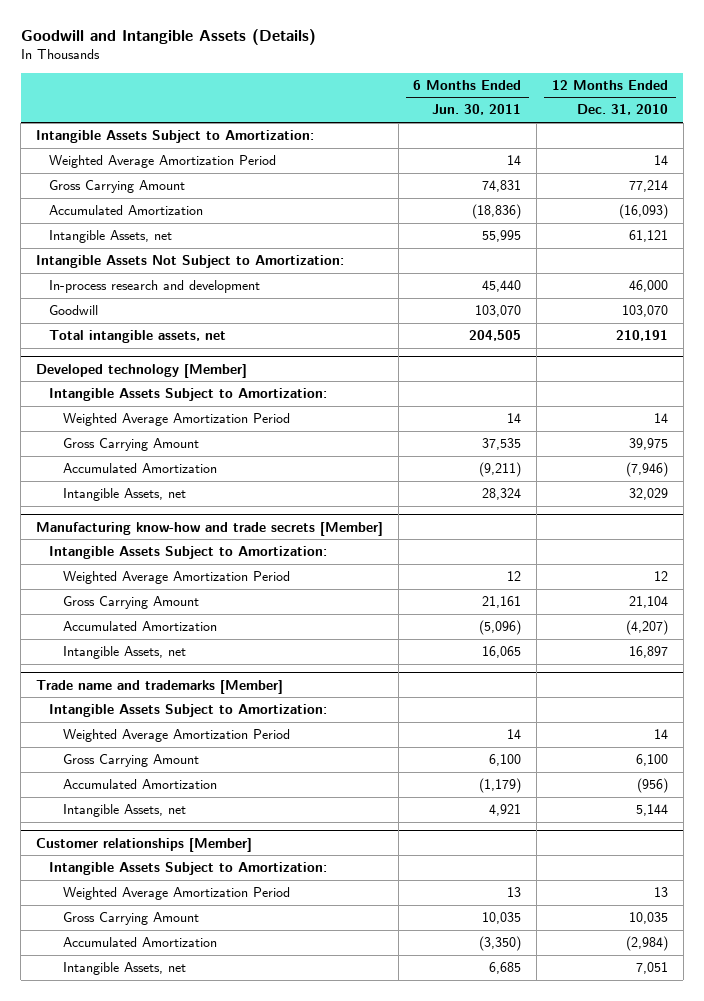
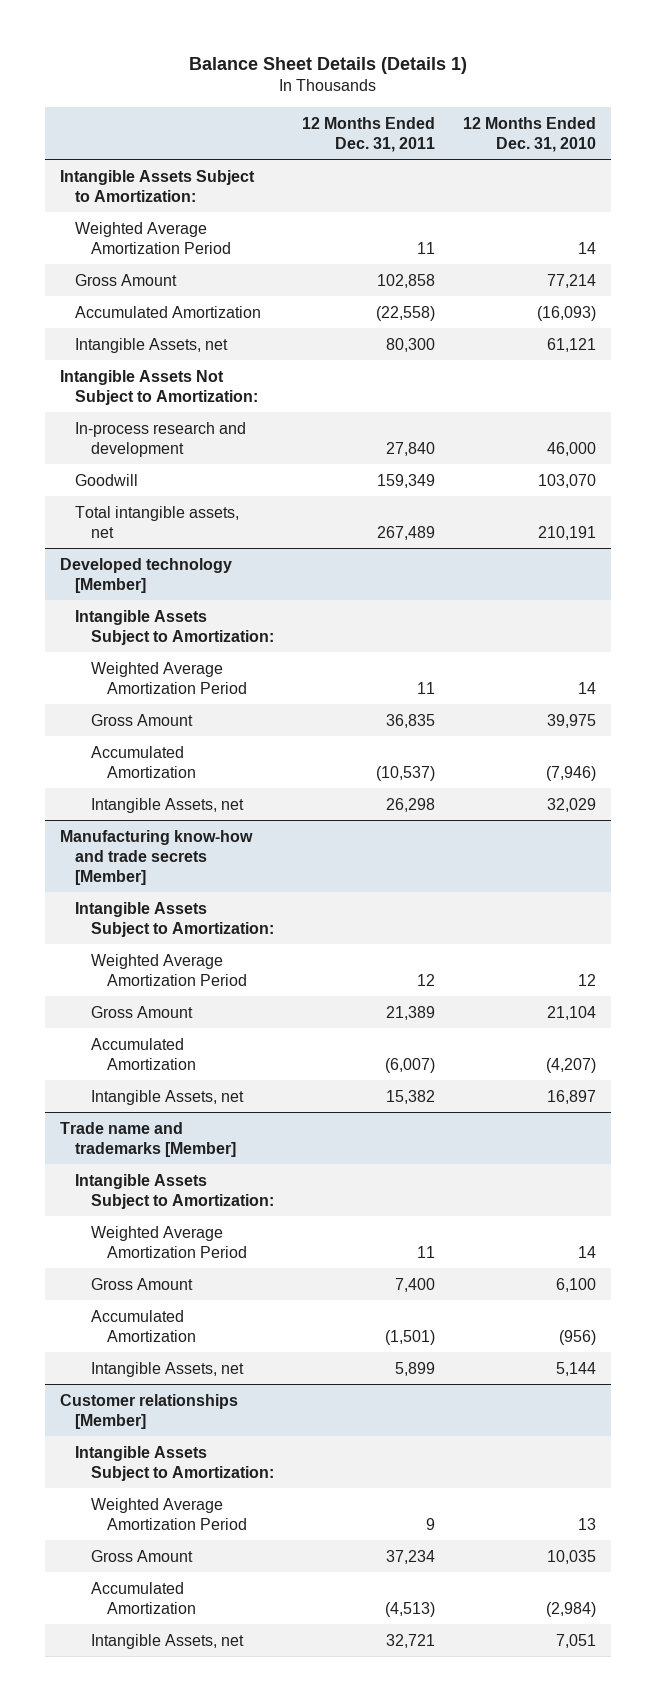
- Goodwill and Intangible Assets (Details)
+ Balance Sheet Details (Details 1)
- | 6 Months Ended Jun. 30, 2011 | 12 Months Ended Dec. 31, 2010
+ | 12 Months Ended Dec. 31, 2011 | 12 Months Ended Dec. 31, 2010
- Gross Carrying Amount | 74,831 | 77,214
+ Gross Amount | 102,858 | 77,214
@ Developed technology [Member]
- Gross Carrying Amount | 37,535 | 39,975
+ Gross Amount | 36,835 | 39,975
@ Manufacturing know-how and trade secrets [Member]
- Gross Carrying Amount | 21,161 | 21,104
+ Gross Amount | 21,389 | 21,104
@ Trade name and trademarks [Member]
- Gross Carrying Amount | 6,100 | 6,100
+ Gross Amount | 7,400 | 6,100
@ Customer relationships [Member]
- Gross Carrying Amount | 10,035 | 10,035
+ Gross Amount | 37,234 | 10,035

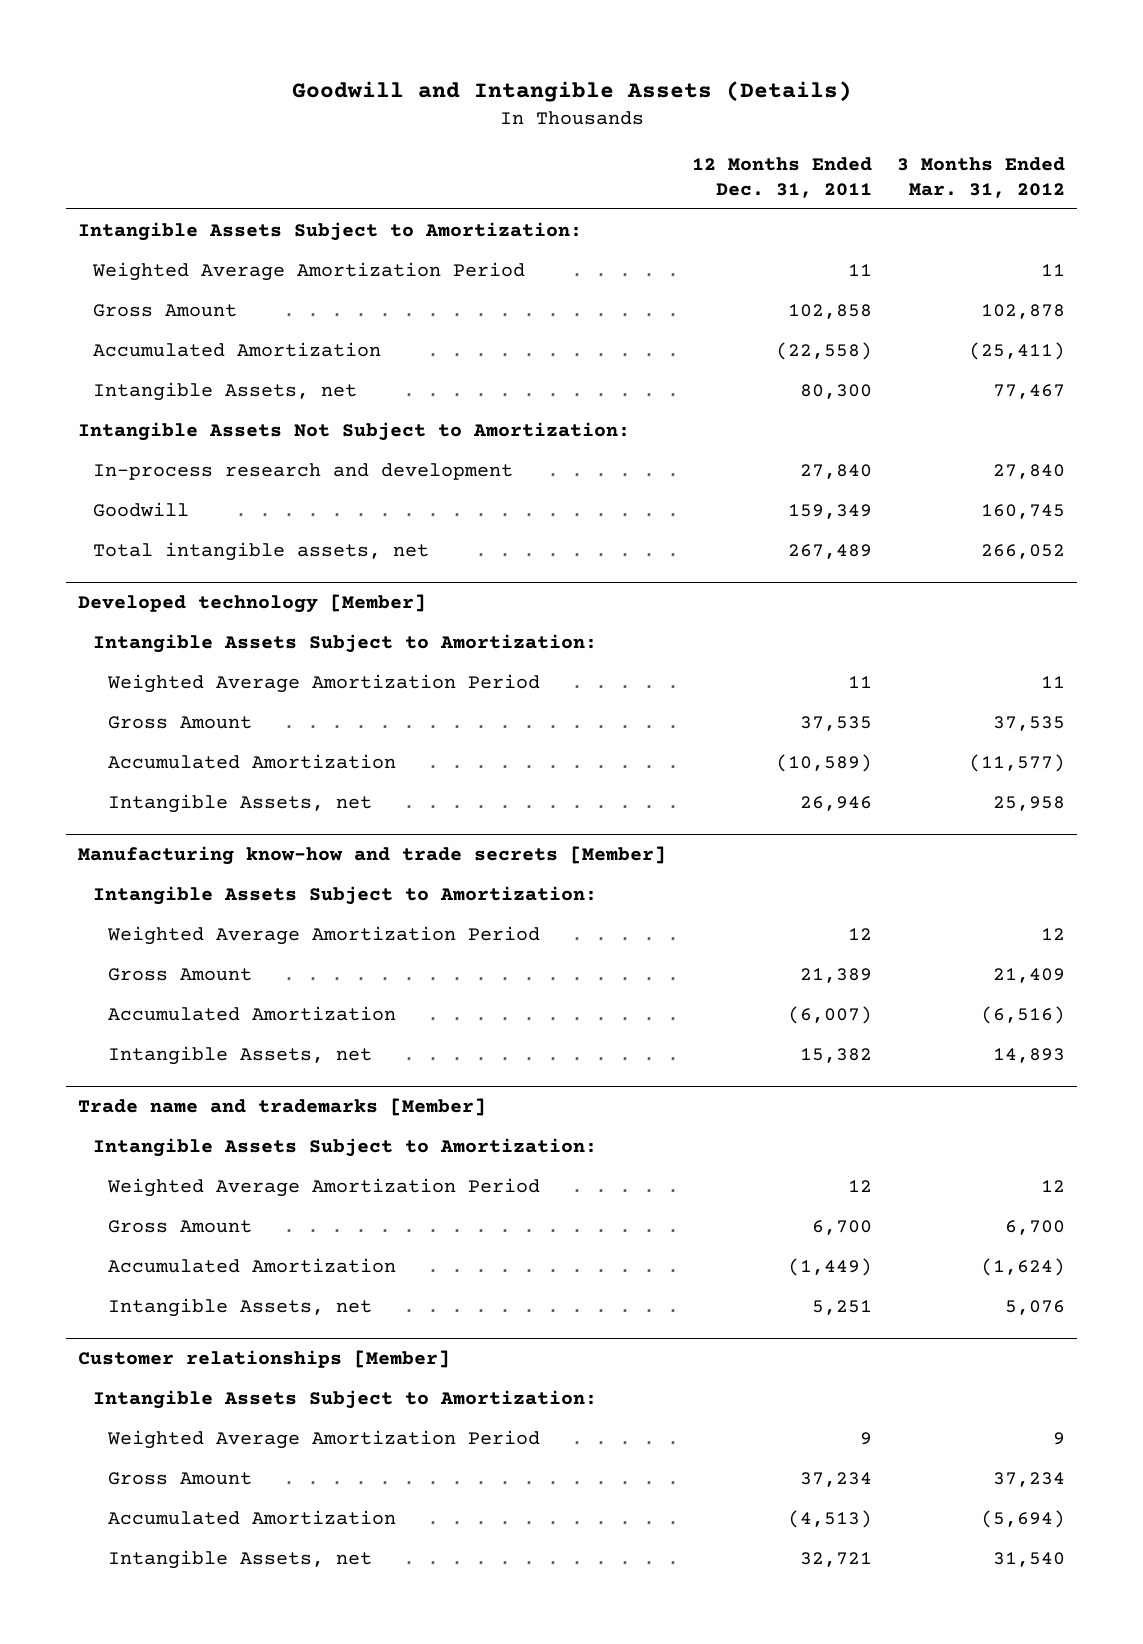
- Balance Sheet Details (Details 1)
+ Goodwill and Intangible Assets (Details)
- | 12 Months Ended Dec. 31, 2011 | 12 Months Ended Dec. 31, 2010
+ | 12 Months Ended Dec. 31, 2011 | 3 Months Ended Mar. 31, 2012
@ Developed technology [Member]
- Gross Amount | 36,835 | 39,975
- Accumulated Amortization | (10,537) | (7,946)
- Intangible Assets, net | 26,298 | 32,029
+ Gross Amount | 37,535 | 37,535
+ Accumulated Amortization | (10,589) | (11,577)
+ Intangible Assets, net | 26,946 | 25,958
@ Trade name and trademarks [Member]
- Weighted Average Amortization Period | 11 | 14
- Gross Amount | 7,400 | 6,100
- Accumulated Amortization | (1,501) | (956)
- Intangible Assets, net | 5,899 | 5,144
+ Weighted Average Amortization Period | 12 | 12
+ Gross Amount | 6,700 | 6,700
+ Accumulated Amortization | (1,449) | (1,624)
+ Intangible Assets, net | 5,251 | 5,076

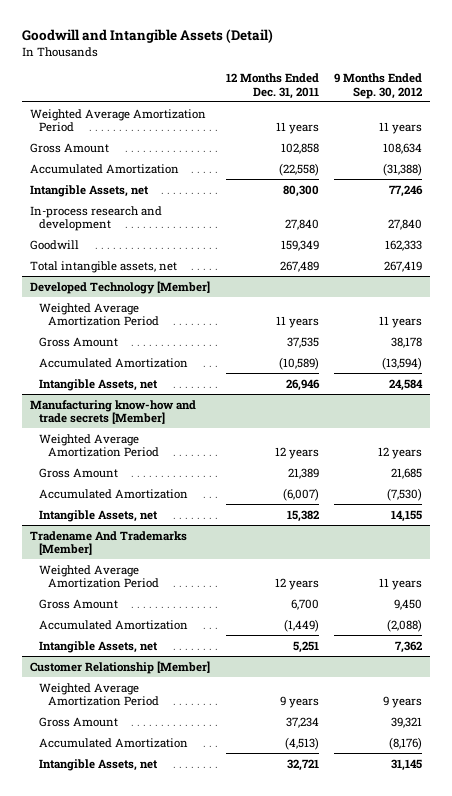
- Goodwill and Intangible Assets (Details)
+ Goodwill and Intangible Assets (Detail)
- | 12 Months Ended Dec. 31, 2011 | 3 Months Ended Mar. 31, 2012
+ | 12 Months Ended Dec. 31, 2011 | 9 Months Ended Sep. 30, 2012
- Intangible Assets Subject to Amortization:
- Weighted Average Amortization Period | 11 | 11
+ Weighted Average Amortization Period | 11 years | 11 years
- Intangible Assets Not Subject to Amortization:
- Developed technology [Member]
- Intangible Assets Subject to Amortization:
- Weighted Average Amortization Period | 11 | 11
+ Developed Technology [Member]
+ Weighted Average Amortization Period | 11 years | 11 years
@ Manufacturing know-how and trade secrets [Member]
- Intangible Assets Subject to Amortization:
- Weighted Average Amortization Period | 12 | 12
+ Weighted Average Amortization Period | 12 years | 12 years
- Trade name and trademarks [Member]
- Intangible Assets Subject to Amortization:
- Weighted Average Amortization Period | 12 | 12
+ Tradename And Trademarks [Member]
+ Weighted Average Amortization Period | 12 years | 11 years
- Customer relationships [Member]
- Intangible Assets Subject to Amortization:
- Weighted Average Amortization Period | 9 | 9
+ Customer Relationship [Member]
+ Weighted Average Amortization Period | 9 years | 9 years

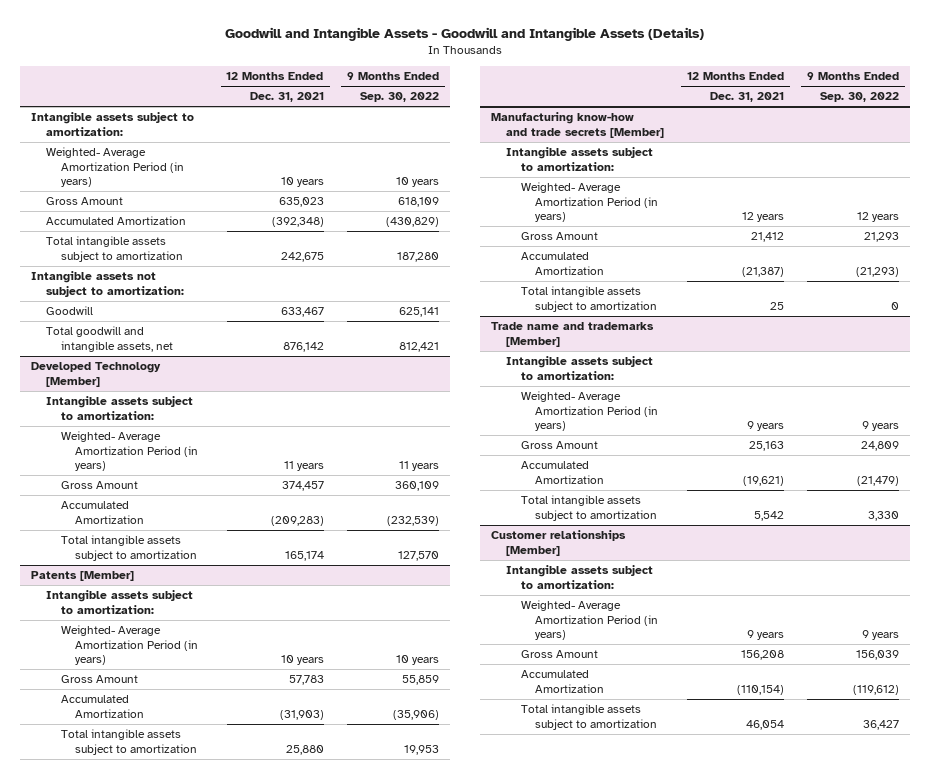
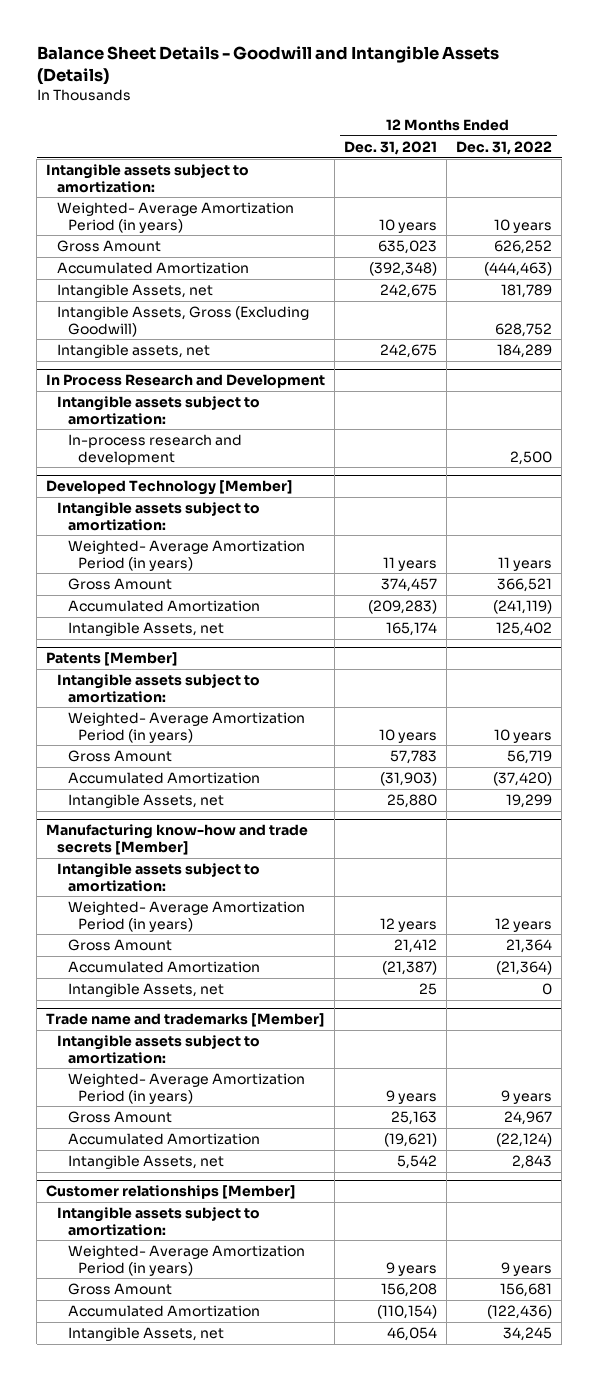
- Goodwill and Intangible Assets - Goodwill and Intangible Assets (Details)
+ Balance Sheet Details - Goodwill and Intangible Assets (Details)
- | 12 Months Ended Dec. 31, 2021 | 9 Months Ended Sep. 30, 2022
+ | 12 Months Ended Dec. 31, 2021 | 12 Months Ended Dec. 31, 2022
- Total intangible assets subject to amortization | 242,675 | 187,280
- Intangible assets not subject to amortization:
- Goodwill | 633,467 | 625,141
- Total goodwill and intangible assets, net | 876,142 | 812,421
+ Intangible Assets, net | 242,675 | 181,789
+ Intangible Assets, Gross (Excluding Goodwill) | | 628,752
+ Intangible assets, net | 242,675 | 184,289
+ In Process Research and Development
+ Intangible assets subject to amortization:
+ In-process research and development | | 2,500
@ Developed Technology [Member]
- Total intangible assets subject to amortization | 165,174 | 127,570
+ Intangible Assets, net | 165,174 | 125,402
@ Patents [Member]
- Total intangible assets subject to amortization | 25,880 | 19,953
+ Intangible Assets, net | 25,880 | 19,299
@ Manufacturing know-how and trade secrets [Member]
- Total intangible assets subject to amortization | 25 | 0
+ Intangible Assets, net | 25 | 0
@ Trade name and trademarks [Member]
- Total intangible assets subject to amortization | 5,542 | 3,330
+ Intangible Assets, net | 5,542 | 2,843
@ Customer relationships [Member]
- Total intangible assets subject to amortization | 46,054 | 36,427
+ Intangible Assets, net | 46,054 | 34,245

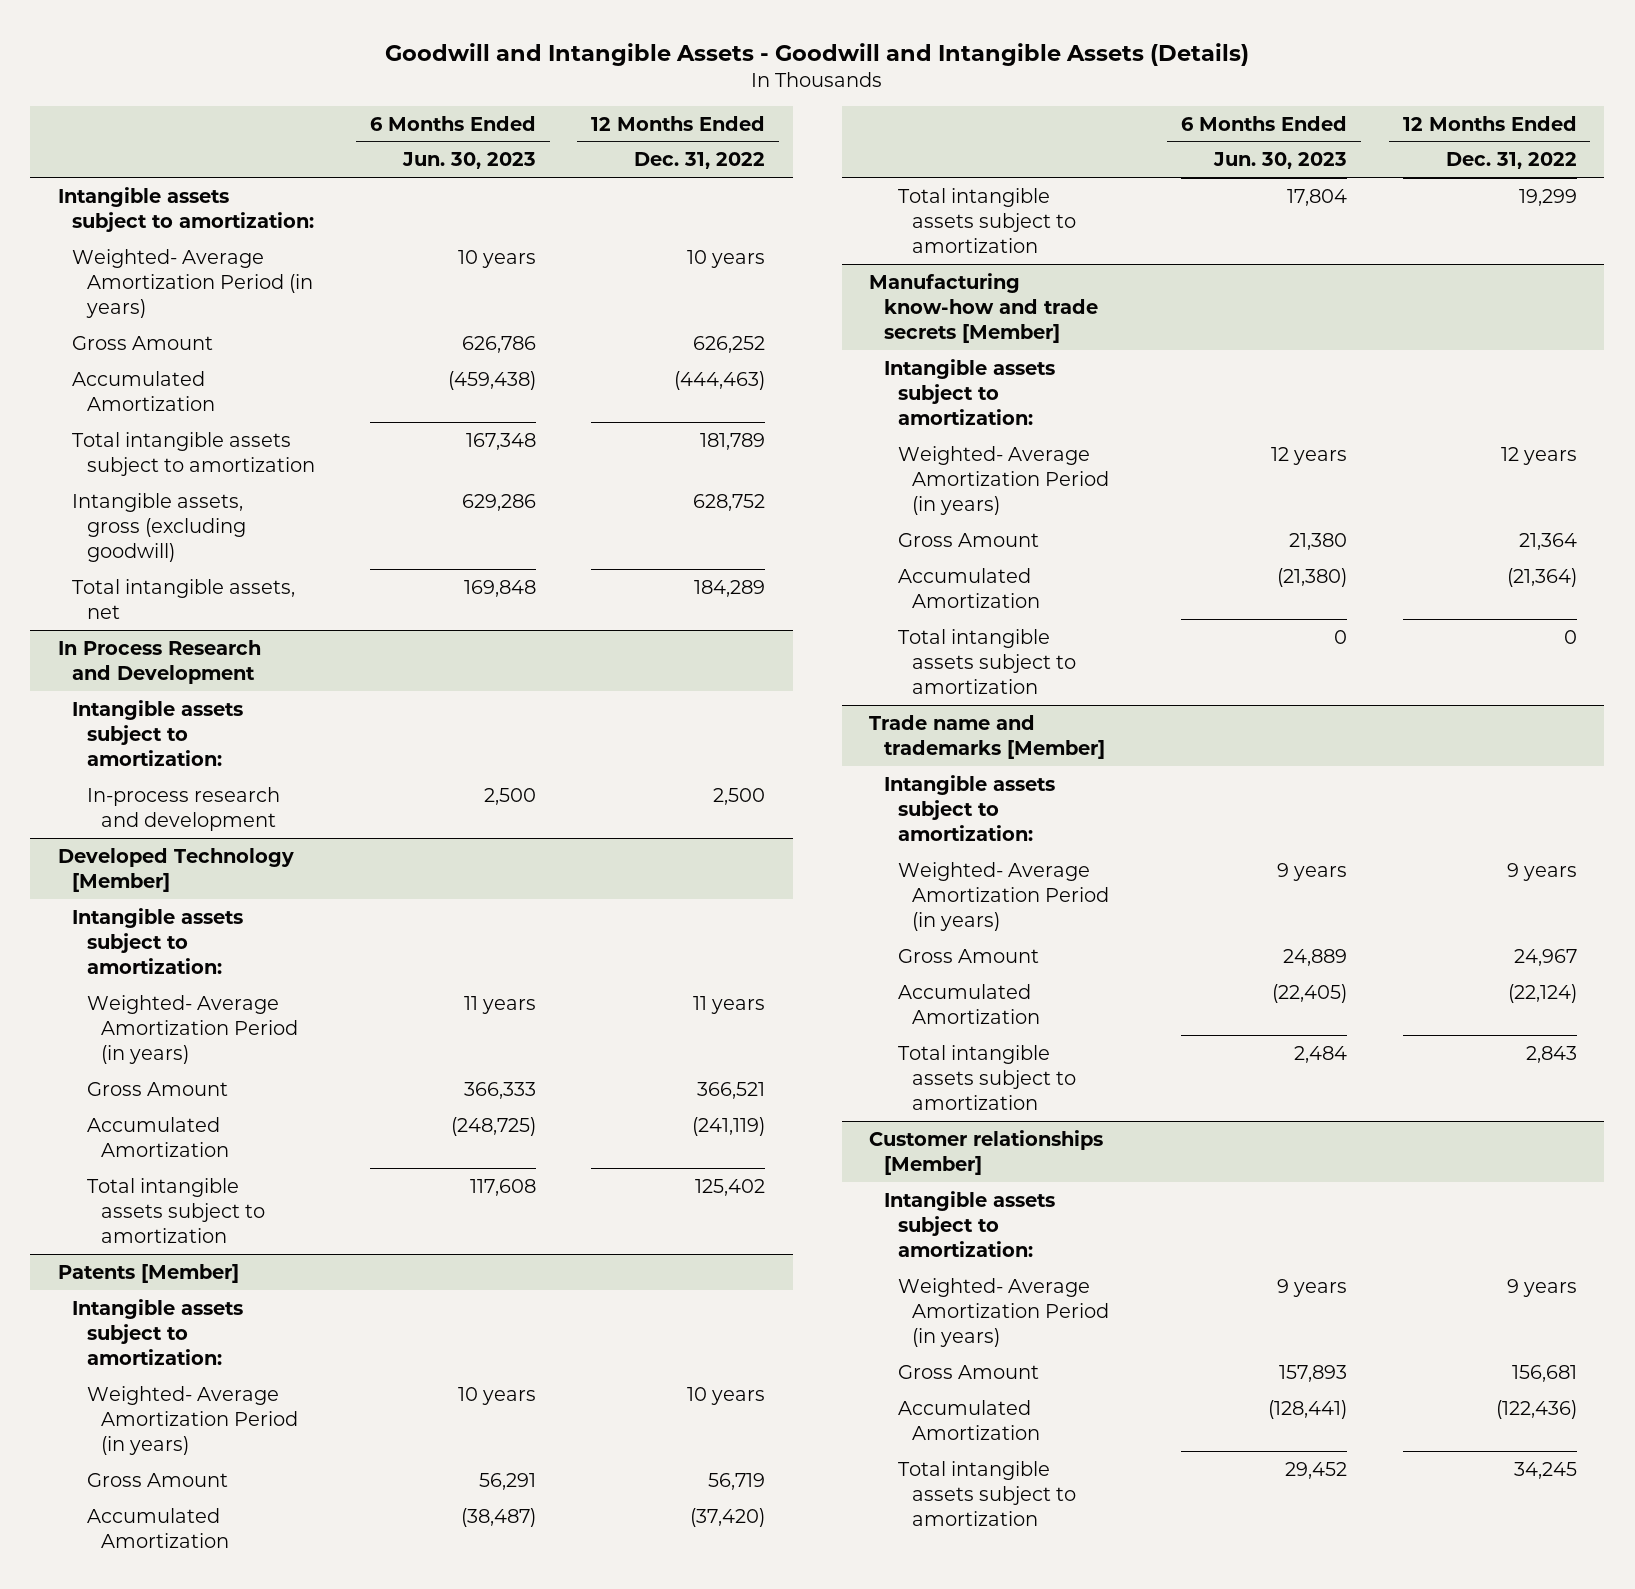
- Balance Sheet Details - Goodwill and Intangible Assets (Details)
+ Goodwill and Intangible Assets - Goodwill and Intangible Assets (Details)
- | 12 Months Ended Dec. 31, 2021 | 12 Months Ended Dec. 31, 2022
+ | 6 Months Ended Jun. 30, 2023 | 12 Months Ended Dec. 31, 2022
- Intangible Assets, net | 242,675 | 181,789
- Intangible Assets, Gross (Excluding Goodwill) | | 628,752
- Intangible assets, net | 242,675 | 184,289
+ Total intangible assets subject to amortization | 167,348 | 181,789
+ Intangible assets, gross (excluding goodwill) | 629,286 | 628,752
+ Total intangible assets, net | 169,848 | 184,289
@ Developed Technology [Member]
- Intangible Assets, net | 165,174 | 125,402
+ Total intangible assets subject to amortization | 117,608 | 125,402
@ Patents [Member]
- Intangible Assets, net | 25,880 | 19,299
+ Total intangible assets subject to amortization | 17,804 | 19,299
@ Manufacturing know-how and trade secrets [Member]
- Intangible Assets, net | 25 | 0
+ Total intangible assets subject to amortization | 0 | 0
@ Trade name and trademarks [Member]
- Intangible Assets, net | 5,542 | 2,843
+ Total intangible assets subject to amortization | 2,484 | 2,843
@ Customer relationships [Member]
- Intangible Assets, net | 46,054 | 34,245
+ Total intangible assets subject to amortization | 29,452 | 34,245

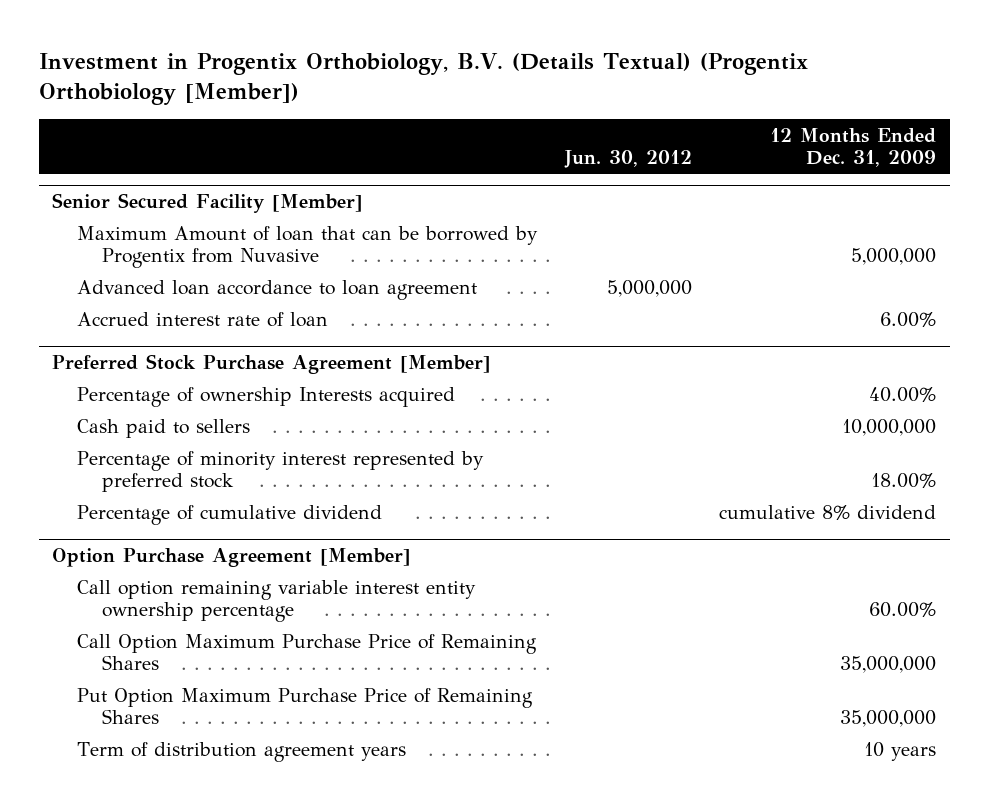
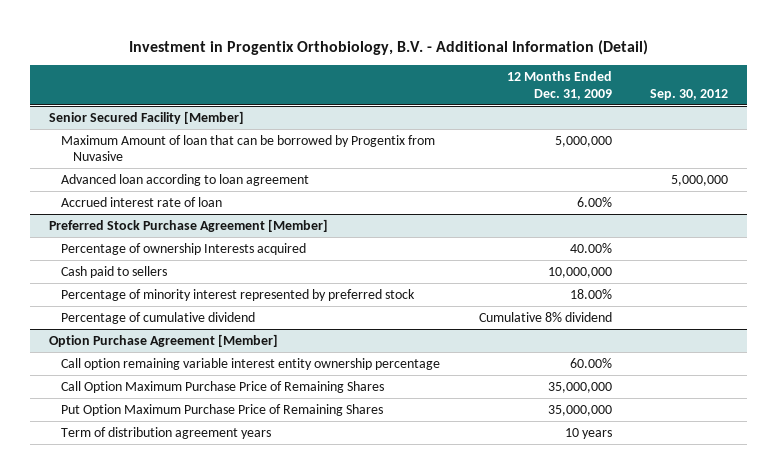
- Investment in Progentix Orthobiology, B.V. (Details Textual) (Progentix Orthobiology [Member])
+ Investment in Progentix Orthobiology, B.V. - Additional Information (Detail)
- | Jun. 30, 2012 | 12 Months Ended Dec. 31, 2009
+ | 12 Months Ended Dec. 31, 2009 | Sep. 30, 2012
@ Senior Secured Facility [Member]
- Advanced loan accordance to loan agreement | 5,000,000 |
+ Advanced loan according to loan agreement | | 5,000,000
@ Preferred Stock Purchase Agreement [Member]
- Percentage of cumulative dividend | | cumulative 8% dividend
+ Percentage of cumulative dividend | Cumulative 8% dividend |

